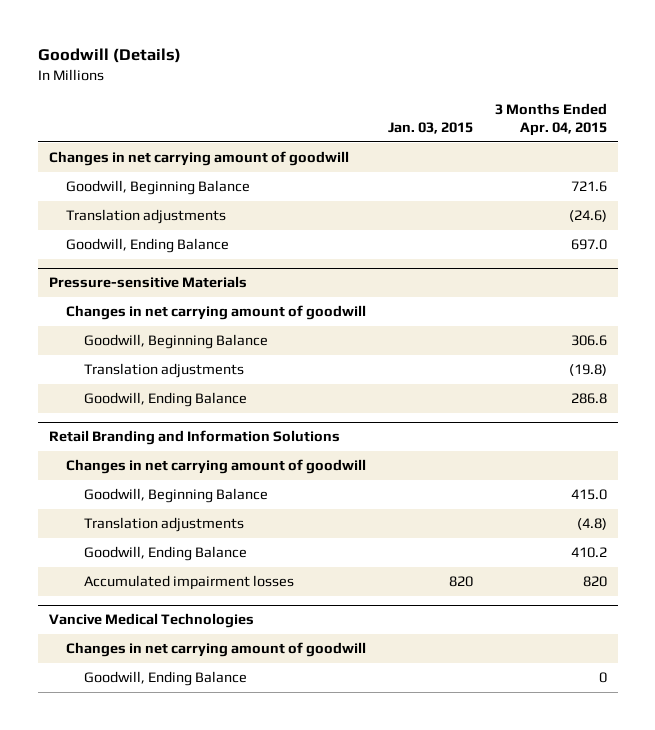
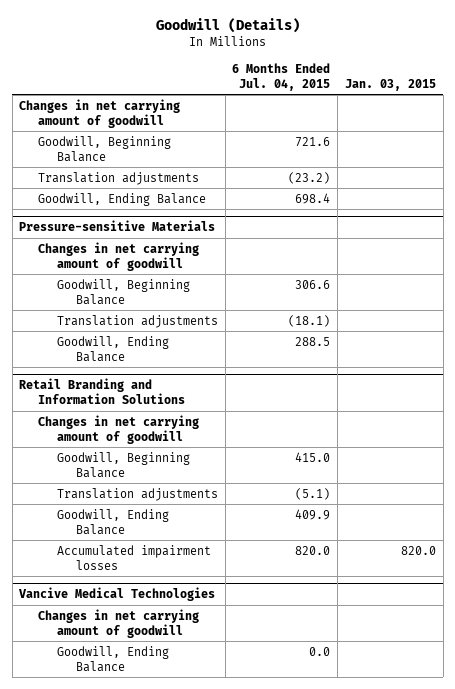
- | Jan. 03, 2015 | 3 Months Ended Apr. 04, 2015
+ | 6 Months Ended Jul. 04, 2015 | Jan. 03, 2015
@ Retail Branding and Information Solutions
- Accumulated impairment losses | 820 | 820
+ Accumulated impairment losses | 820.0 | 820.0

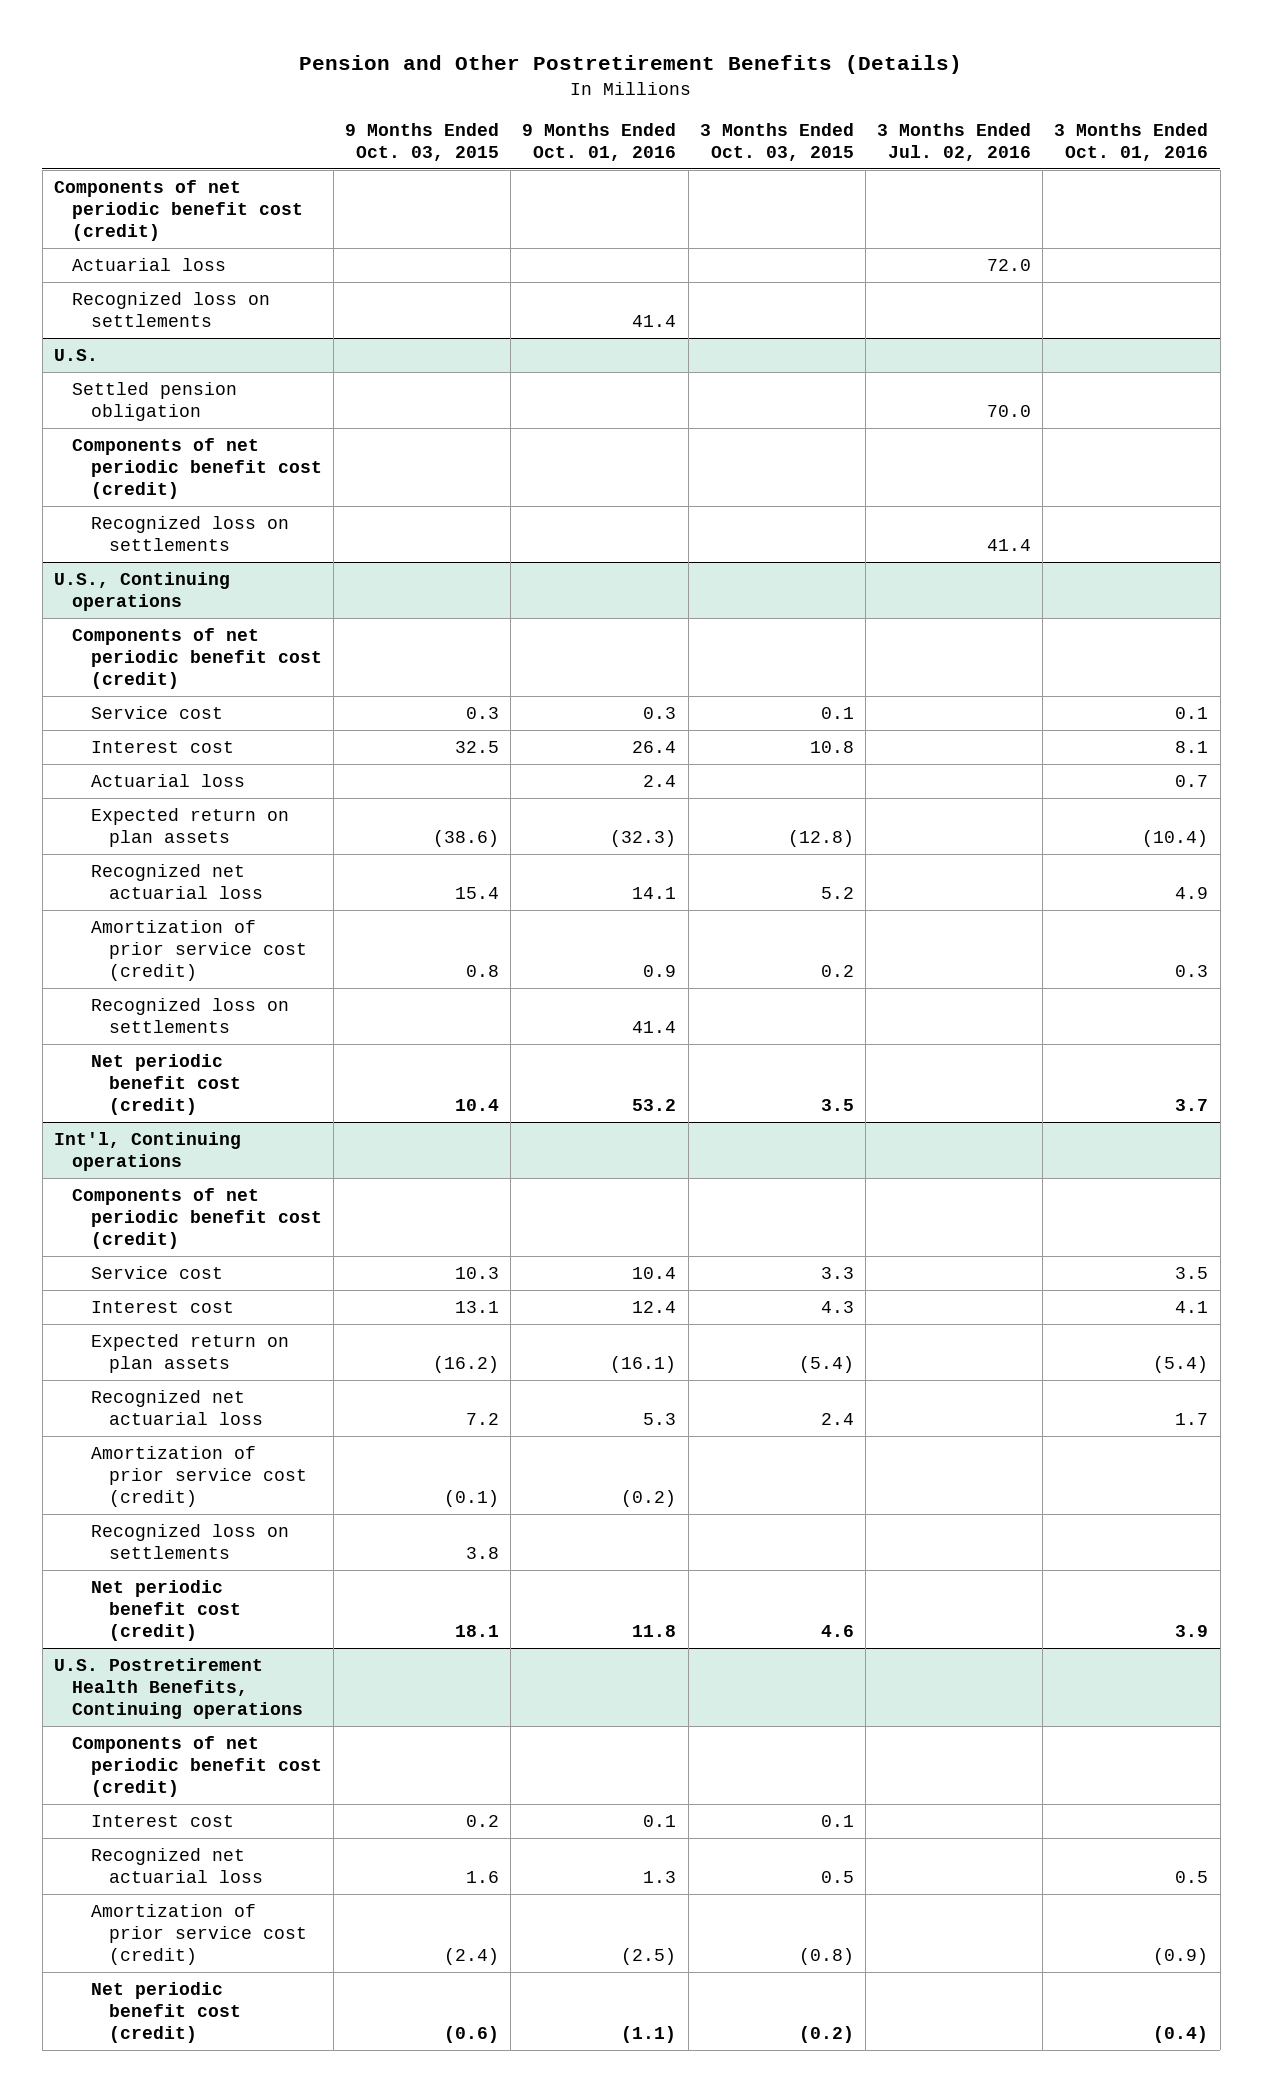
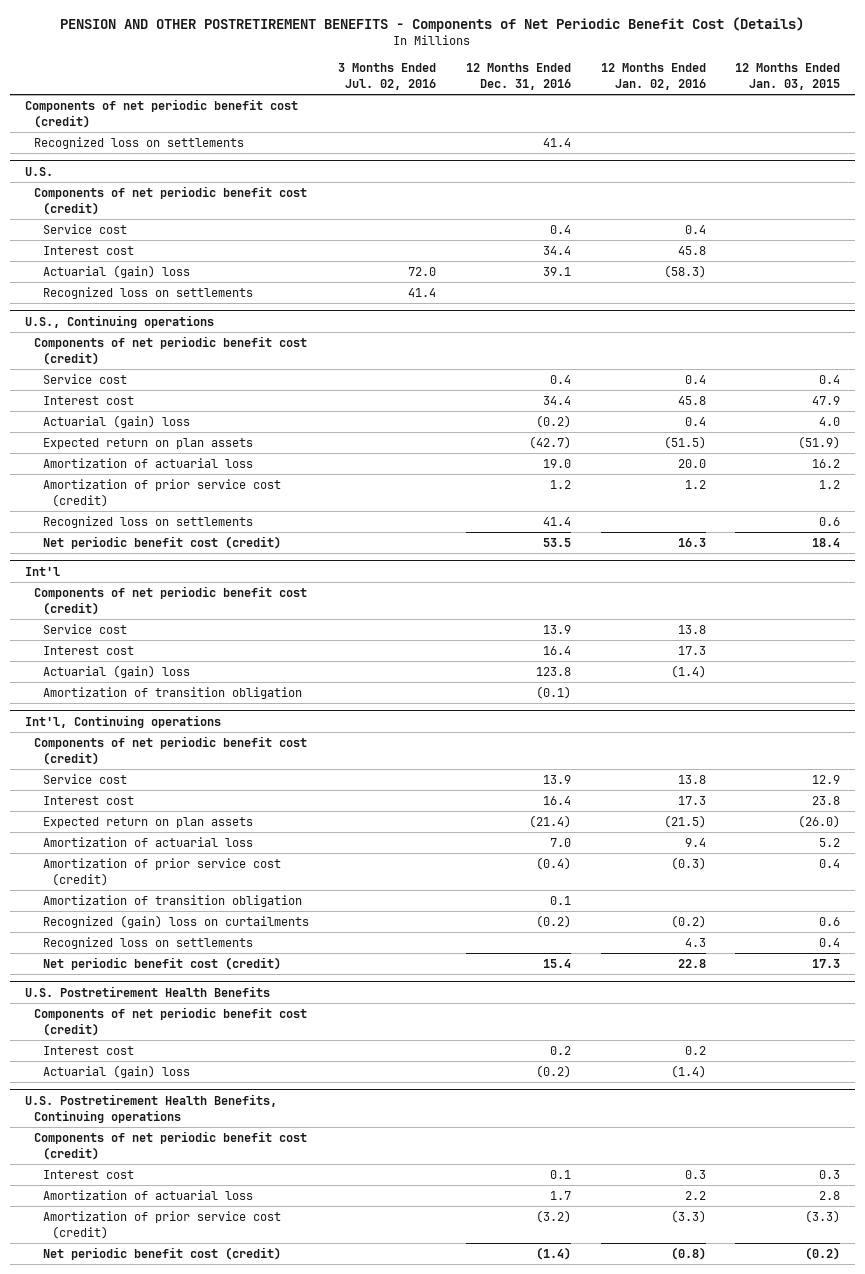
- Pension and Other Postretirement Benefits (Details)
+ PENSION AND OTHER POSTRETIREMENT BENEFITS - Components of Net Periodic Benefit Cost (Details)
- | 9 Months Ended Oct. 03, 2015 | 9 Months Ended Oct. 01, 2016 | 3 Months Ended Oct. 03, 2015 | 3 Months Ended Jul. 02, 2016 | 3 Months Ended Oct. 01, 2016
+ | 3 Months Ended Jul. 02, 2016 | 12 Months Ended Dec. 31, 2016 | 12 Months Ended Jan. 02, 2016 | 12 Months Ended Jan. 03, 2015
- Actuarial loss | | | | 72.0 |
@ U.S.
- Settled pension obligation | | | | 70.0 |
+ Service cost | | 0.4 | 0.4 |
+ Interest cost | | 34.4 | 45.8 |
+ Actuarial (gain) loss | 72.0 | 39.1 | (58.3) |
@ U.S., Continuing operations
- Actuarial loss | | 2.4 | | | 0.7
+ Actuarial (gain) loss | | (0.2) | 0.4 | 4.0
- Recognized net actuarial loss | 15.4 | 14.1 | 5.2 | | 4.9
+ Amortization of actuarial loss | | 19.0 | 20.0 | 16.2
+ Int'l
+ Components of net periodic benefit cost (credit)
+ Service cost | | 13.9 | 13.8 |
+ Interest cost | | 16.4 | 17.3 |
+ Actuarial (gain) loss | | 123.8 | (1.4) |
+ Amortization of transition obligation | | (0.1) | |
@ Int'l, Continuing operations
- Recognized net actuarial loss | 7.2 | 5.3 | 2.4 | | 1.7
+ Amortization of actuarial loss | | 7.0 | 9.4 | 5.2
+ Amortization of transition obligation | | 0.1 | |
+ Recognized (gain) loss on curtailments | | (0.2) | (0.2) | 0.6
+ U.S. Postretirement Health Benefits
+ Components of net periodic benefit cost (credit)
+ Interest cost | | 0.2 | 0.2 |
+ Actuarial (gain) loss | | (0.2) | (1.4) |
@ U.S. Postretirement Health Benefits, Continuing operations
- Recognized net actuarial loss | 1.6 | 1.3 | 0.5 | | 0.5
+ Amortization of actuarial loss | | 1.7 | 2.2 | 2.8

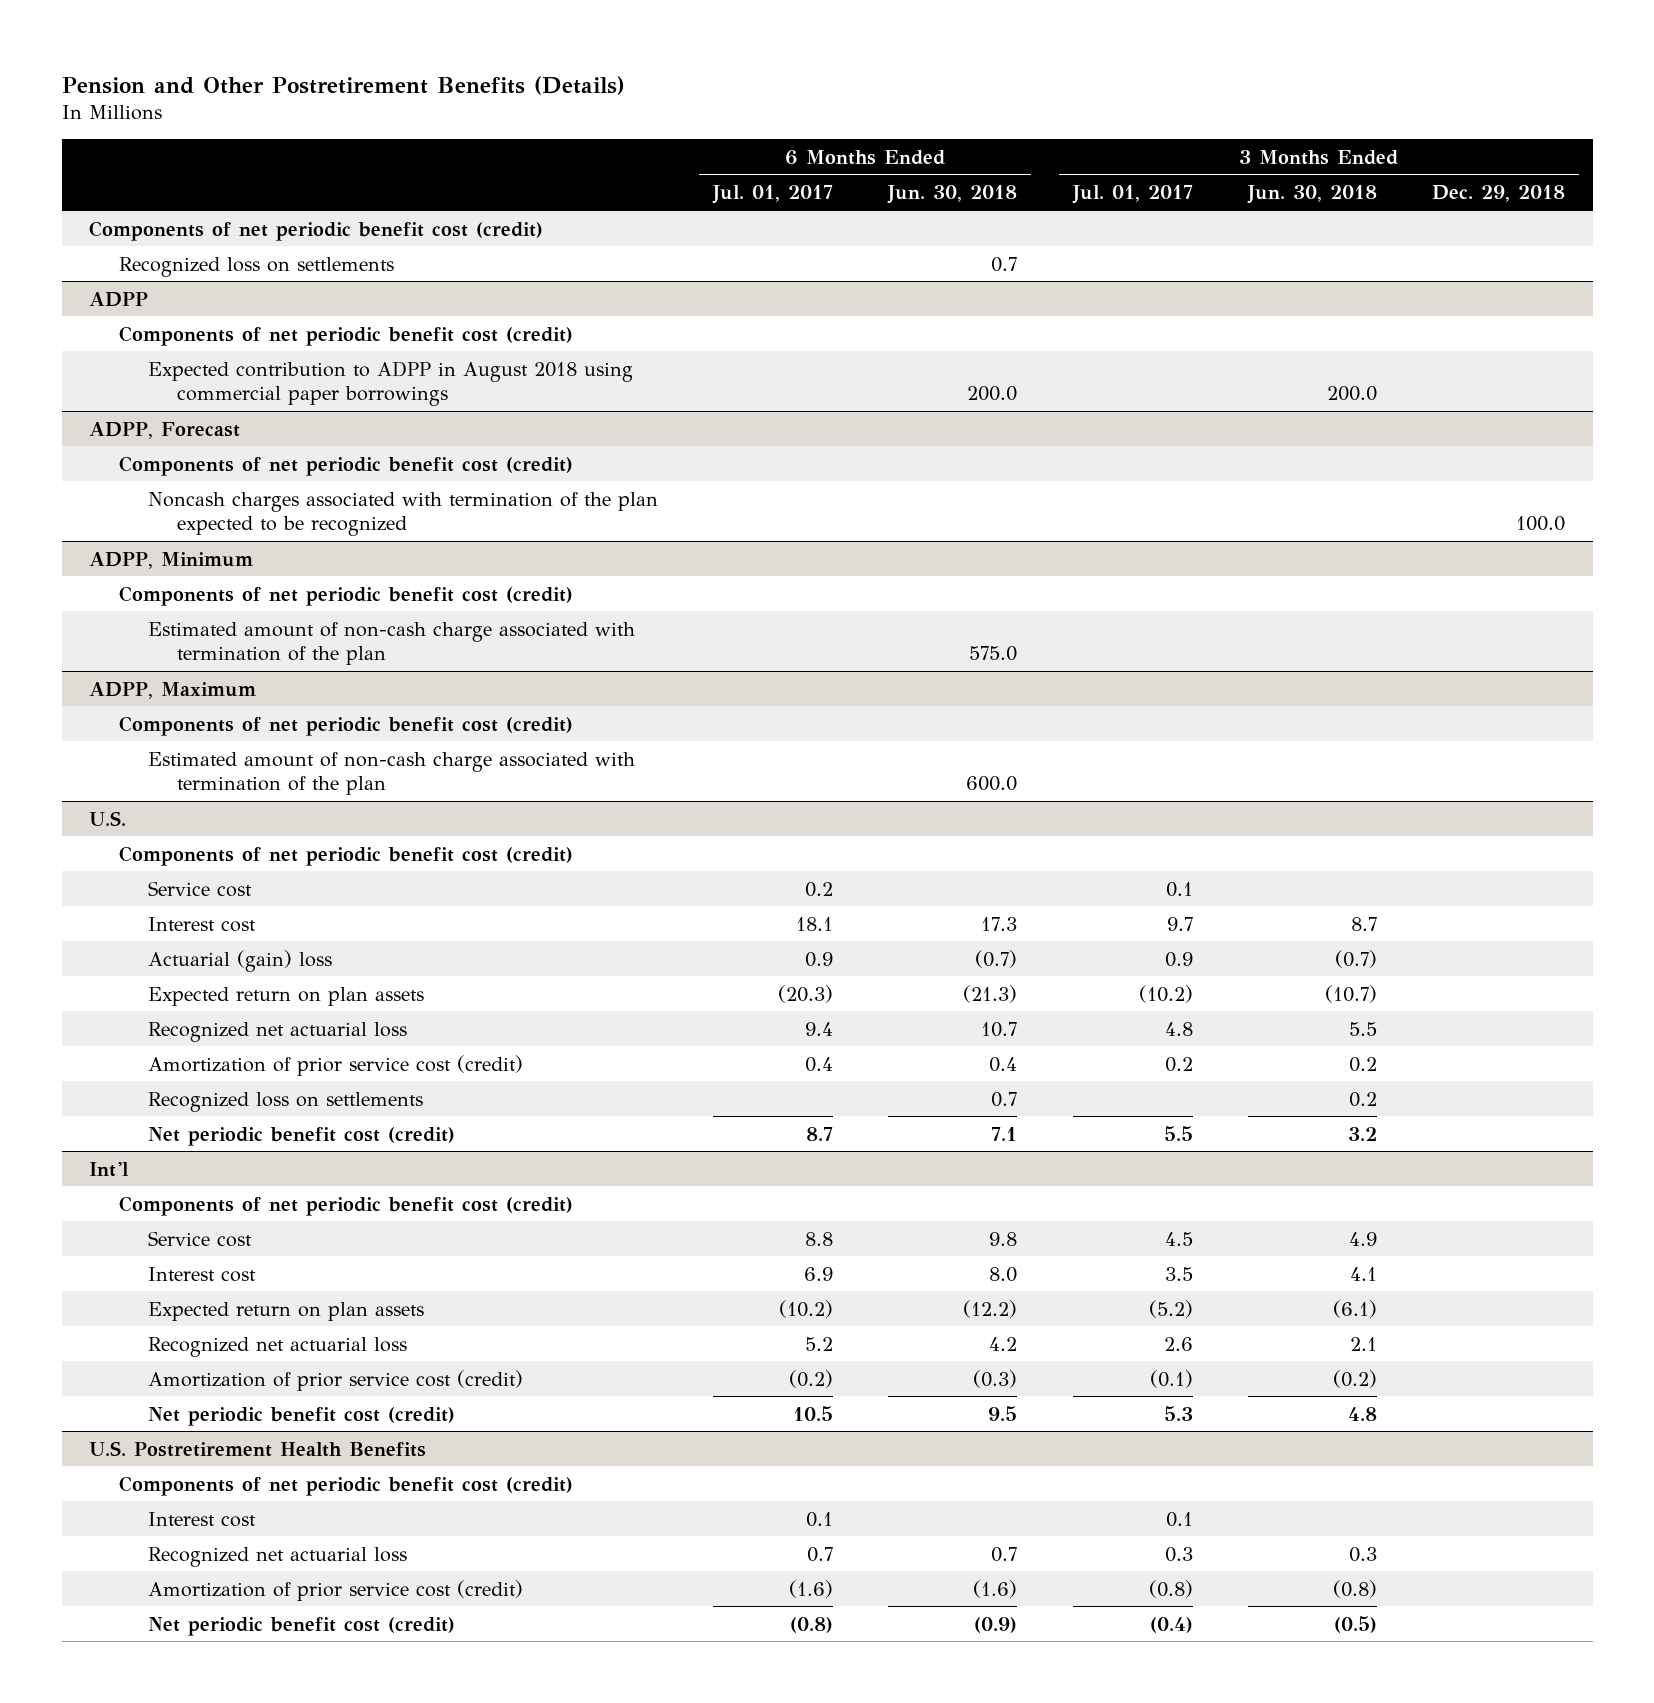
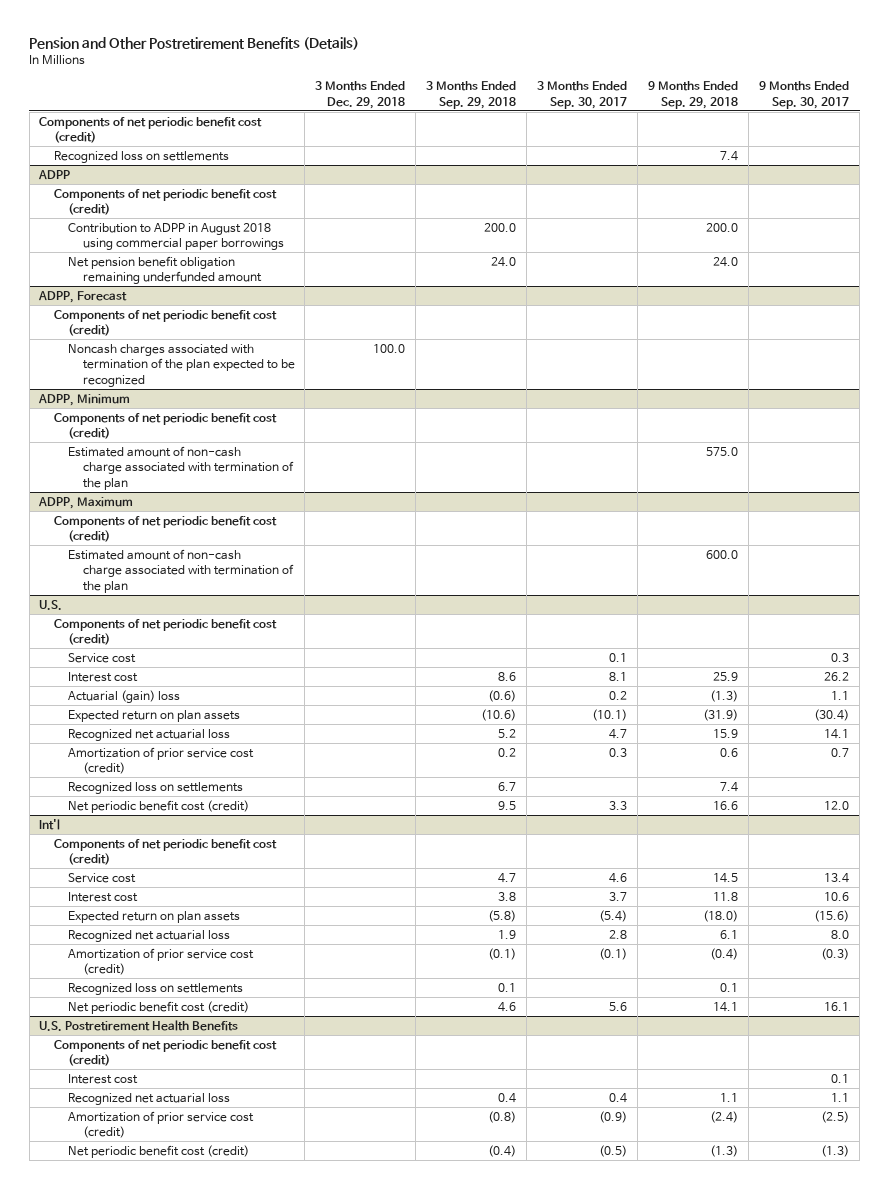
- | 6 Months Ended Jul. 01, 2017 | 6 Months Ended Jun. 30, 2018 | 3 Months Ended Jul. 01, 2017 | 3 Months Ended Jun. 30, 2018 | 3 Months Ended Dec. 29, 2018
+ | 3 Months Ended Dec. 29, 2018 | 3 Months Ended Sep. 29, 2018 | 3 Months Ended Sep. 30, 2017 | 9 Months Ended Sep. 29, 2018 | 9 Months Ended Sep. 30, 2017
@ ADPP
- Expected contribution to ADPP in August 2018 using commercial paper borrowings | | 200.0 | | 200.0 |
+ Contribution to ADPP in August 2018 using commercial paper borrowings | | 200.0 | | 200.0 |
+ Net pension benefit obligation remaining underfunded amount | | 24.0 | | 24.0 |
@ Int'l
+ Recognized loss on settlements | | 0.1 | | 0.1 |

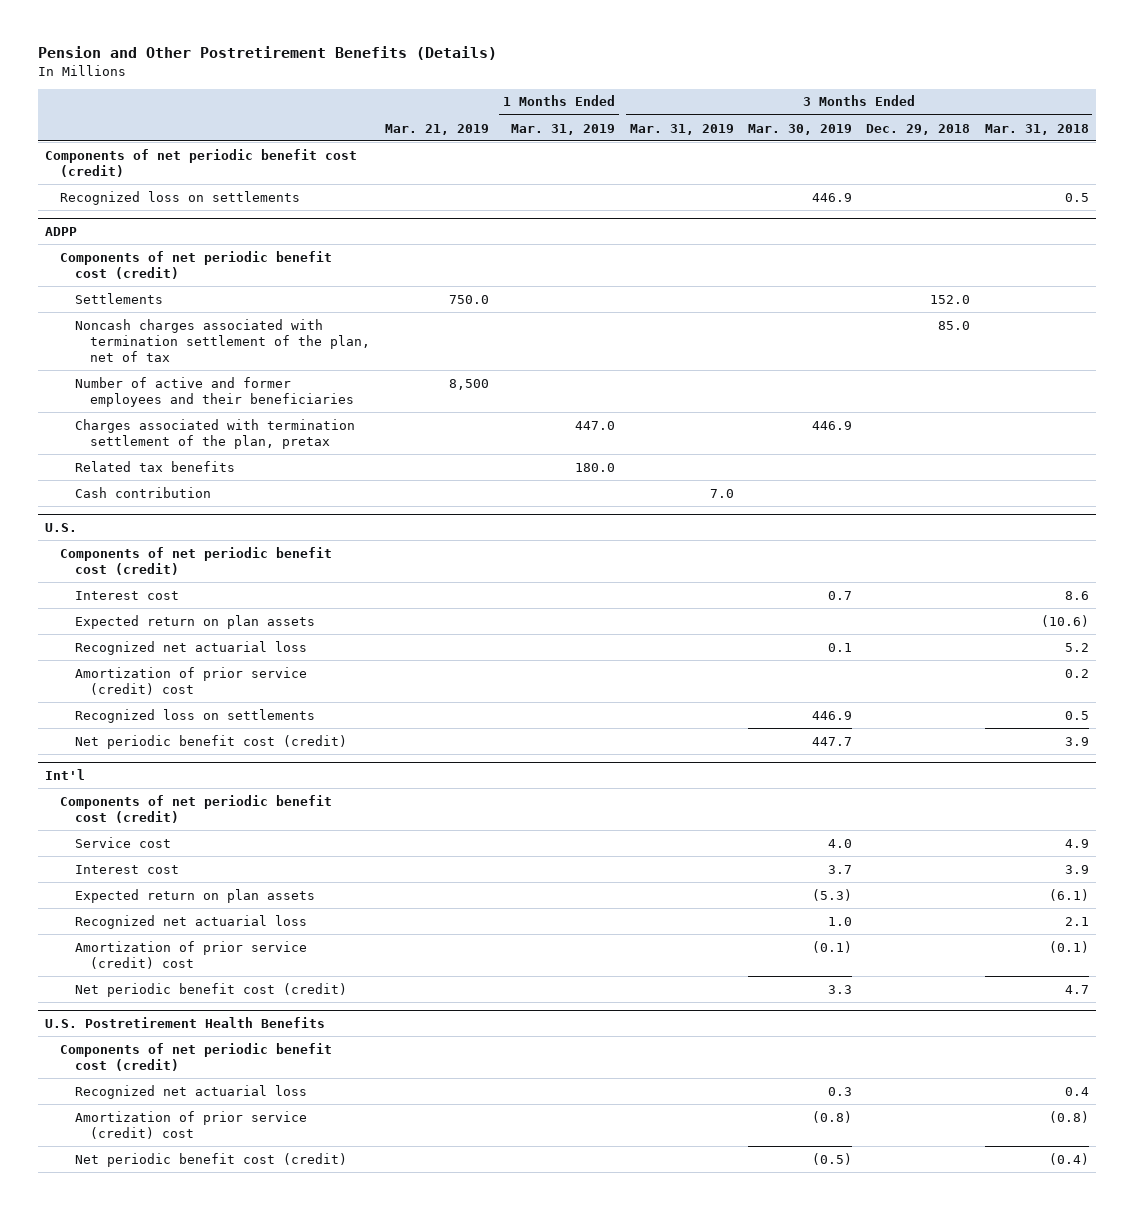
- | 3 Months Ended Dec. 29, 2018 | 3 Months Ended Sep. 29, 2018 | 3 Months Ended Sep. 30, 2017 | 9 Months Ended Sep. 29, 2018 | 9 Months Ended Sep. 30, 2017
+ | Mar. 21, 2019 | 1 Months Ended Mar. 31, 2019 | 3 Months Ended Mar. 31, 2019 | 3 Months Ended Mar. 30, 2019 | 3 Months Ended Dec. 29, 2018 | 3 Months Ended Mar. 31, 2018
@ ADPP
- Contribution to ADPP in August 2018 using commercial paper borrowings | | 200.0 | | 200.0 |
- Net pension benefit obligation remaining underfunded amount | | 24.0 | | 24.0 |
- ADPP, Forecast
- Components of net periodic benefit cost (credit)
- Noncash charges associated with termination of the plan expected to be recognized | 100.0 | | | |
- ADPP, Minimum
- Components of net periodic benefit cost (credit)
- Estimated amount of non-cash charge associated with termination of the plan | | | | 575.0 |
- ADPP, Maximum
- Components of net periodic benefit cost (credit)
- Estimated amount of non-cash charge associated with termination of the plan | | | | 600.0 |
@ ADPP
+ Settlements | 750.0 | | | | 152.0 |
+ Noncash charges associated with termination settlement of the plan, net of tax | | | | | 85.0 |
+ Number of active and former employees and their beneficiaries | 8,500 | | | | |
+ Charges associated with termination settlement of the plan, pretax | | 447.0 | | 446.9 | |
+ Related tax benefits | | 180.0 | | | |
+ Cash contribution | | | 7.0 | | |
@ U.S.
- Service cost | | | 0.1 | | 0.3
- Actuarial (gain) loss | | (0.6) | 0.2 | (1.3) | 1.1
- Amortization of prior service cost (credit) | | 0.2 | 0.3 | 0.6 | 0.7
+ Amortization of prior service (credit) cost | | | | | | 0.2
@ Int'l
- Amortization of prior service cost (credit) | | (0.1) | (0.1) | (0.4) | (0.3)
- Recognized loss on settlements | | 0.1 | | 0.1 |
+ Amortization of prior service (credit) cost | | | | (0.1) | | (0.1)
@ U.S. Postretirement Health Benefits
- Interest cost | | | | | 0.1
- Amortization of prior service cost (credit) | | (0.8) | (0.9) | (2.4) | (2.5)
+ Amortization of prior service (credit) cost | | | | (0.8) | | (0.8)

